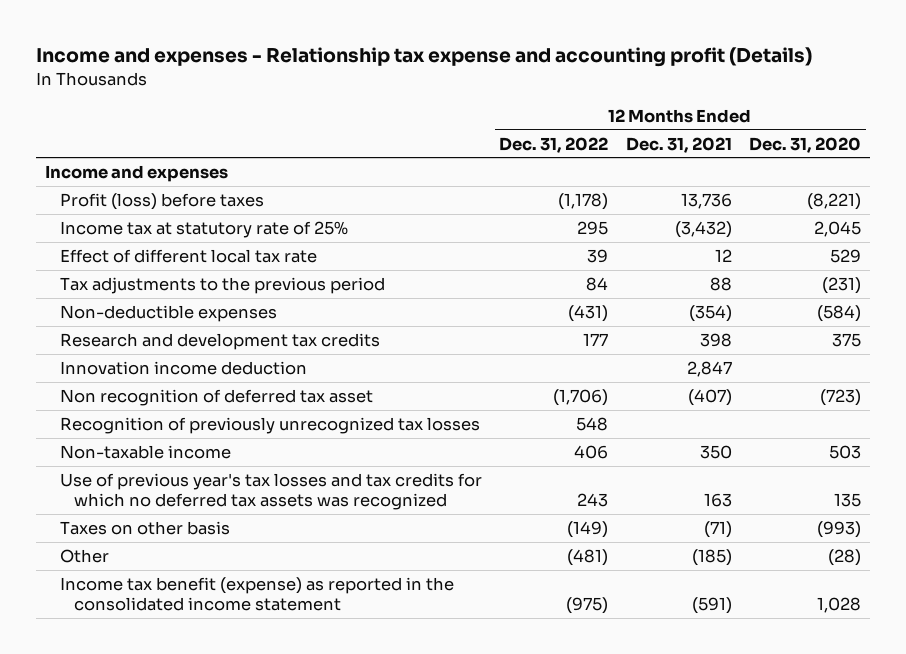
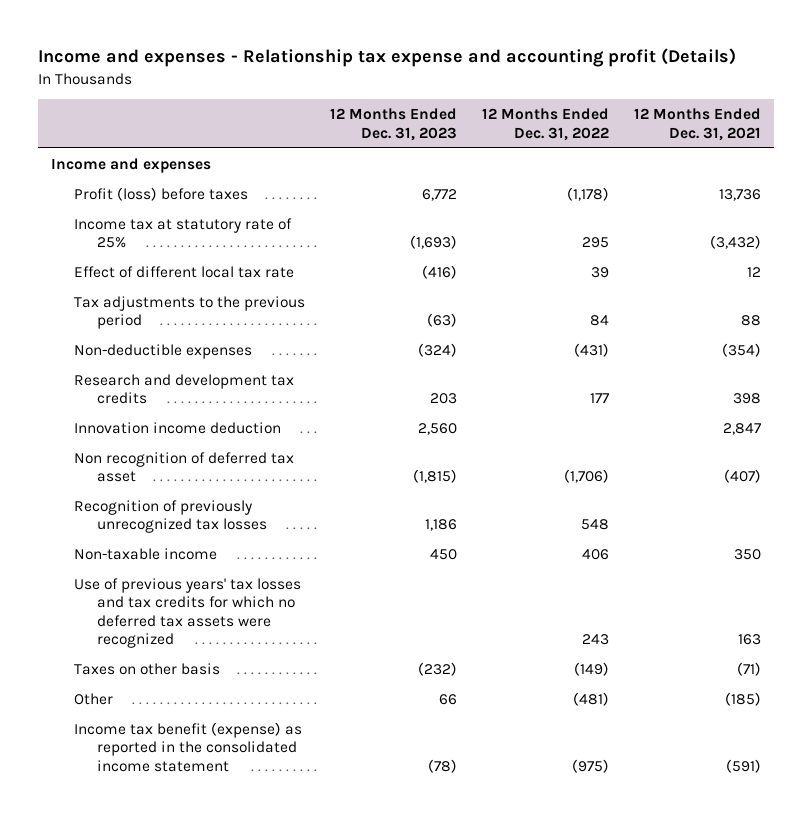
- | 12 Months Ended Dec. 31, 2022 | 12 Months Ended Dec. 31, 2021 | 12 Months Ended Dec. 31, 2020
+ | 12 Months Ended Dec. 31, 2023 | 12 Months Ended Dec. 31, 2022 | 12 Months Ended Dec. 31, 2021
- Use of previous year's tax losses and tax credits for which no deferred tax assets was recognized | 243 | 163 | 135
+ Use of previous years' tax losses and tax credits for which no deferred tax assets were recognized | | 243 | 163

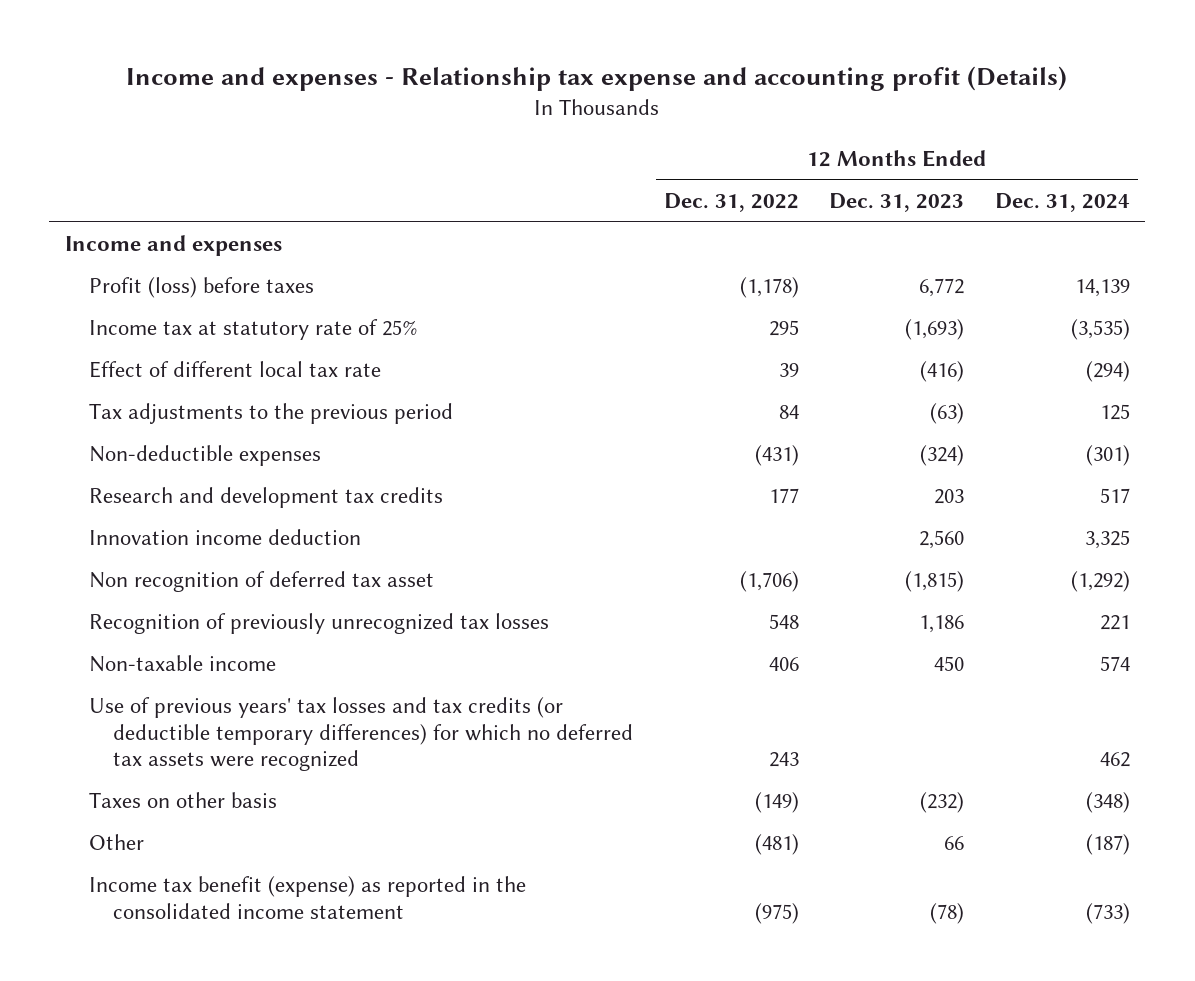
- | 12 Months Ended Dec. 31, 2023 | 12 Months Ended Dec. 31, 2022 | 12 Months Ended Dec. 31, 2021
+ | 12 Months Ended Dec. 31, 2022 | 12 Months Ended Dec. 31, 2023 | 12 Months Ended Dec. 31, 2024
- Use of previous years' tax losses and tax credits for which no deferred tax assets were recognized | | 243 | 163
+ Use of previous years' tax losses and tax credits (or deductible temporary differences) for which no deferred tax assets were recognized | 243 | | 462

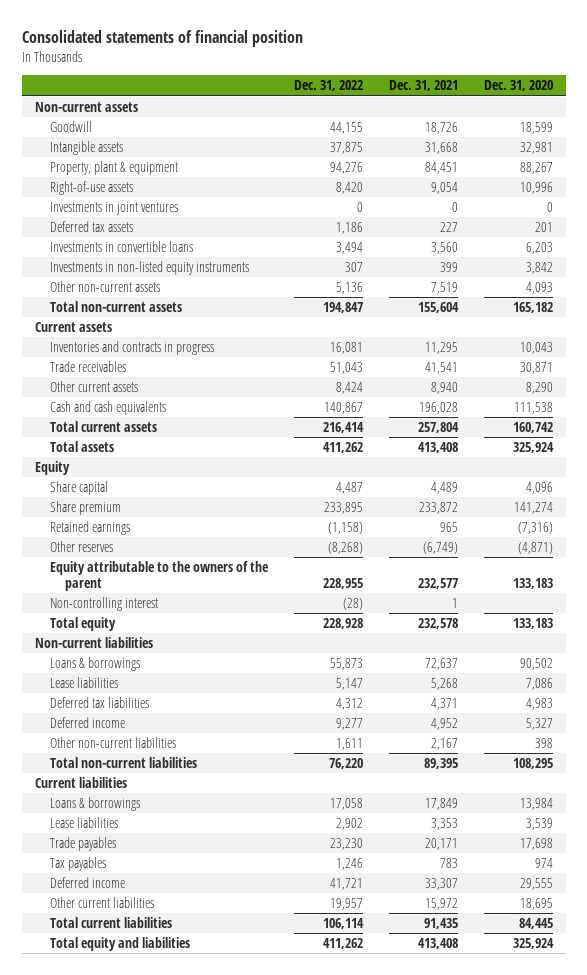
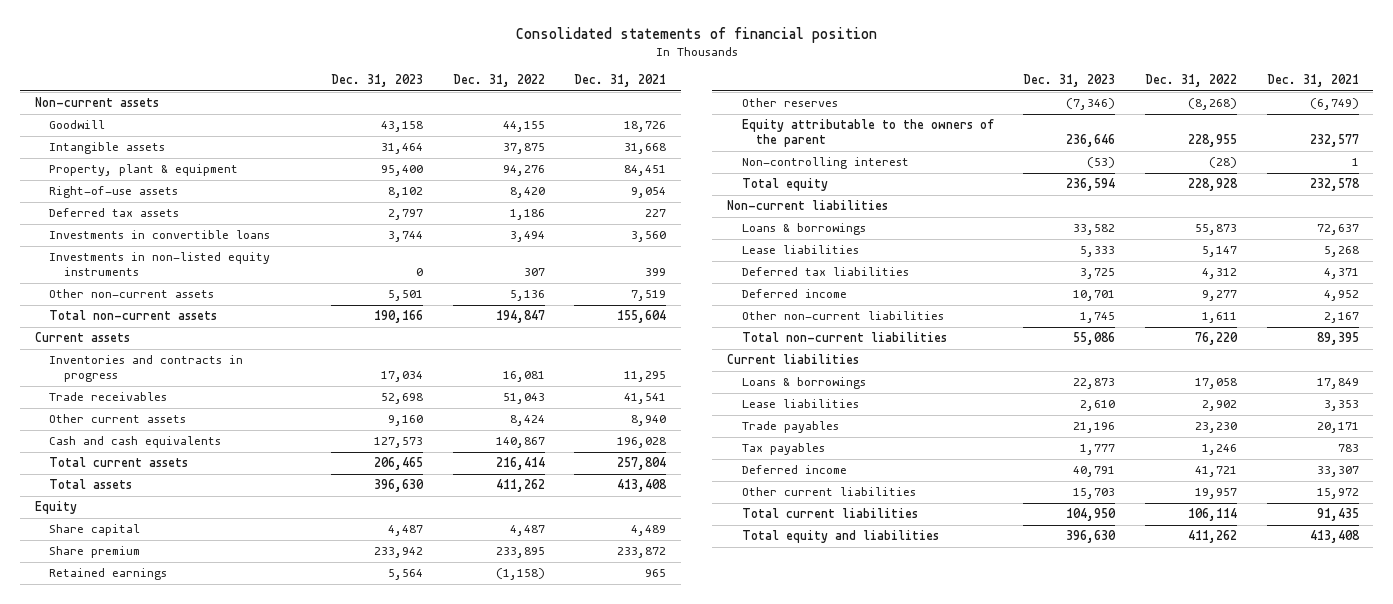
- | Dec. 31, 2022 | Dec. 31, 2021 | Dec. 31, 2020
+ | Dec. 31, 2023 | Dec. 31, 2022 | Dec. 31, 2021
- Investments in joint ventures | 0 | 0 | 0

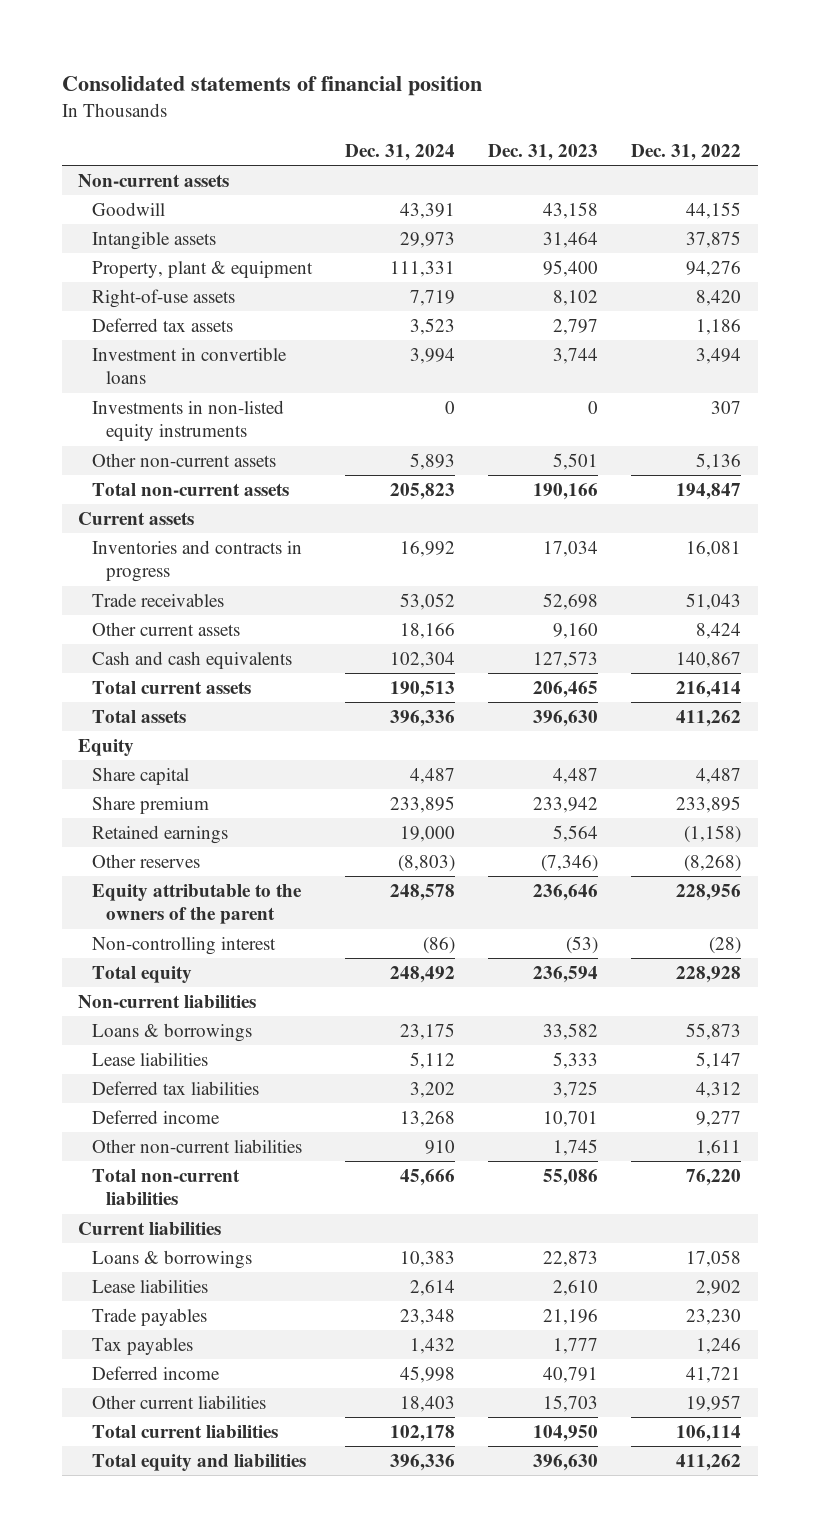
- | Dec. 31, 2023 | Dec. 31, 2022 | Dec. 31, 2021
+ | Dec. 31, 2024 | Dec. 31, 2023 | Dec. 31, 2022
- Investments in convertible loans | 3,744 | 3,494 | 3,560
+ Investment in convertible loans | 3,994 | 3,744 | 3,494
- Equity attributable to the owners of the parent | 236,646 | 228,955 | 232,577
+ Equity attributable to the owners of the parent | 248,578 | 236,646 | 228,956

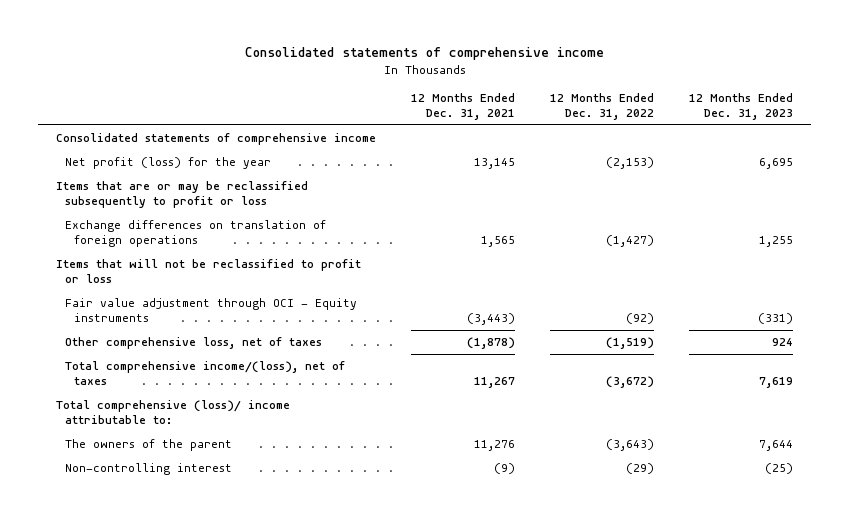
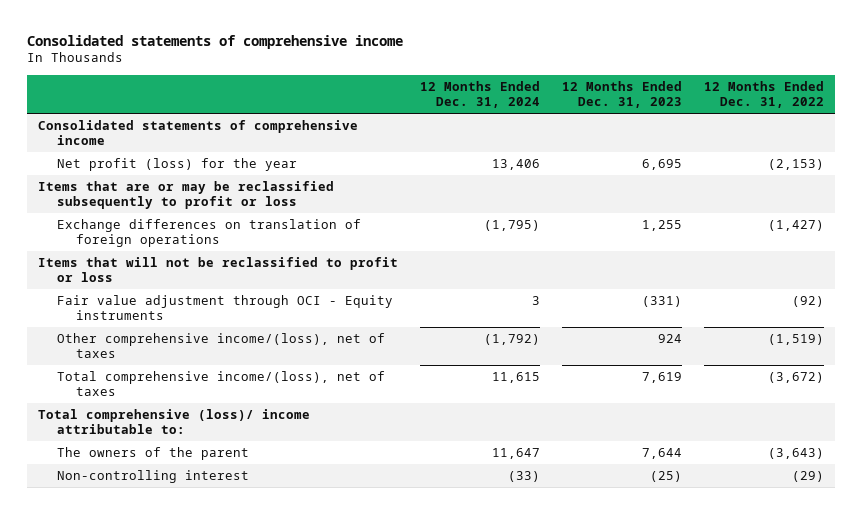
- | 12 Months Ended Dec. 31, 2021 | 12 Months Ended Dec. 31, 2022 | 12 Months Ended Dec. 31, 2023
+ | 12 Months Ended Dec. 31, 2024 | 12 Months Ended Dec. 31, 2023 | 12 Months Ended Dec. 31, 2022
- Other comprehensive loss, net of taxes | (1,878) | (1,519) | 924
+ Other comprehensive income/(loss), net of taxes | (1,792) | 924 | (1,519)

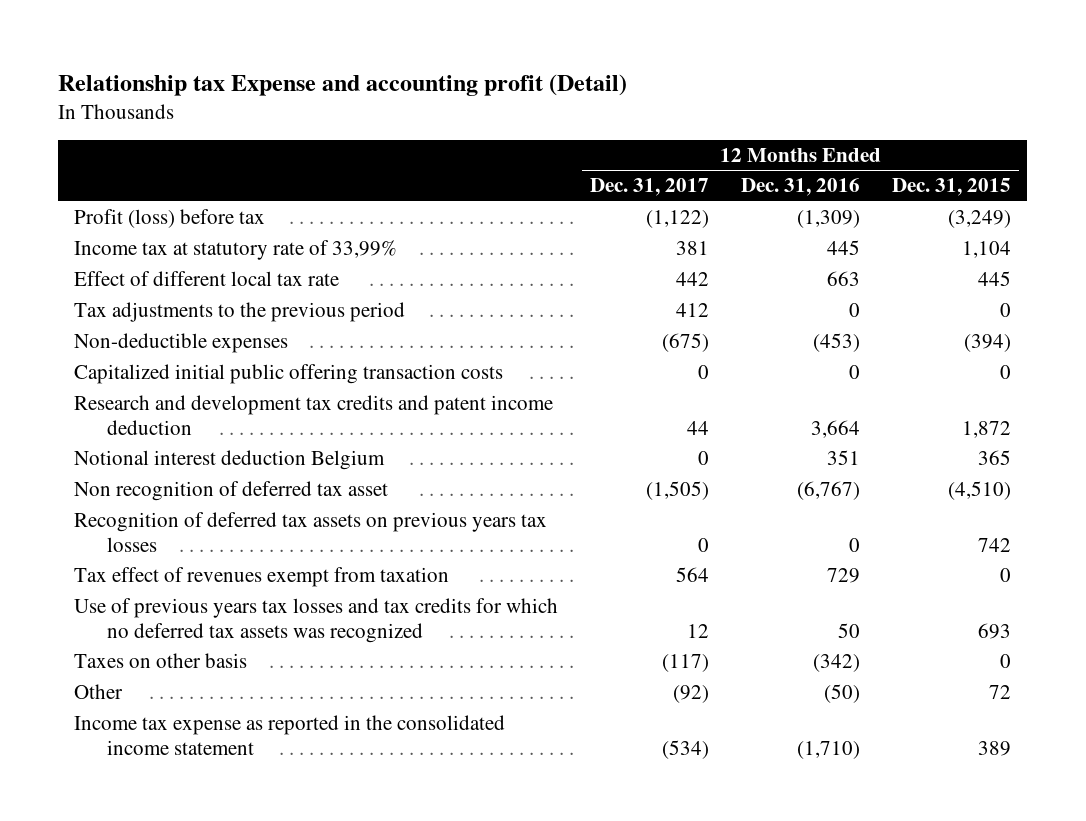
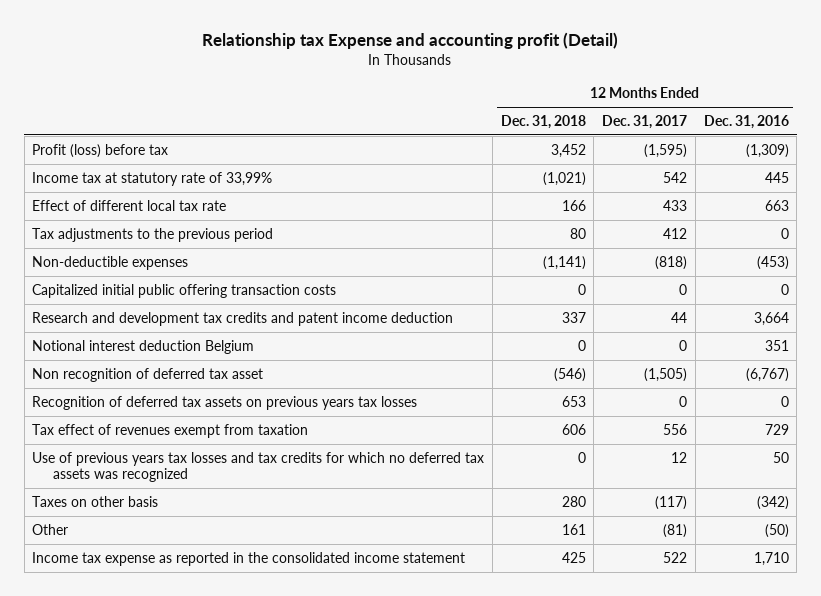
- | 12 Months Ended Dec. 31, 2017 | 12 Months Ended Dec. 31, 2016 | 12 Months Ended Dec. 31, 2015
+ | 12 Months Ended Dec. 31, 2018 | 12 Months Ended Dec. 31, 2017 | 12 Months Ended Dec. 31, 2016
- Profit (loss) before tax | (1,122) | (1,309) | (3,249)
- Income tax at statutory rate of 33,99% | 381 | 445 | 1,104
- Effect of different local tax rate | 442 | 663 | 445
+ Profit (loss) before tax | 3,452 | (1,595) | (1,309)
+ Income tax at statutory rate of 33,99% | (1,021) | 542 | 445
+ Effect of different local tax rate | 166 | 433 | 663
- Non-deductible expenses | (675) | (453) | (394)
+ Non-deductible expenses | (1,141) | (818) | (453)
- Tax effect of revenues exempt from taxation | 564 | 729 | 0
+ Tax effect of revenues exempt from taxation | 606 | 556 | 729
- Other | (92) | (50) | 72
- Income tax expense as reported in the consolidated income statement | (534) | (1,710) | 389
+ Other | 161 | (81) | (50)
+ Income tax expense as reported in the consolidated income statement | 425 | 522 | 1,710

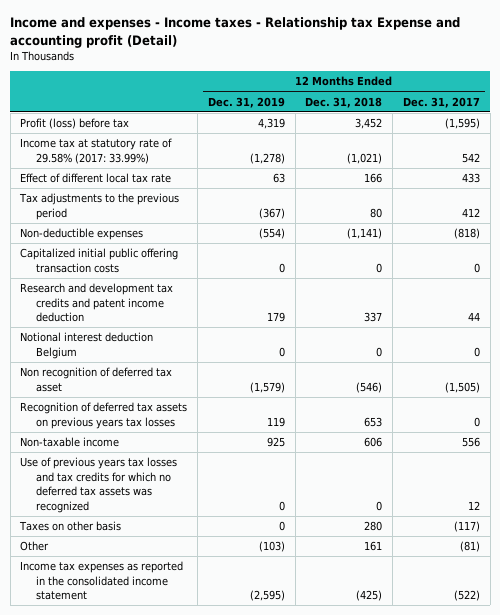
- Relationship tax Expense and accounting profit (Detail)
+ Income and expenses - Income taxes - Relationship tax Expense and accounting profit (Detail)
- | 12 Months Ended Dec. 31, 2018 | 12 Months Ended Dec. 31, 2017 | 12 Months Ended Dec. 31, 2016
+ | 12 Months Ended Dec. 31, 2019 | 12 Months Ended Dec. 31, 2018 | 12 Months Ended Dec. 31, 2017
- Income tax at statutory rate of 33,99% | (1,021) | 542 | 445
+ Income tax at statutory rate of 29.58% (2017: 33.99%) | (1,278) | (1,021) | 542
- Tax effect of revenues exempt from taxation | 606 | 556 | 729
+ Non-taxable income | 925 | 606 | 556
- Income tax expense as reported in the consolidated income statement | 425 | 522 | 1,710
+ Income tax expenses as reported in the consolidated income statement | (2,595) | (425) | (522)

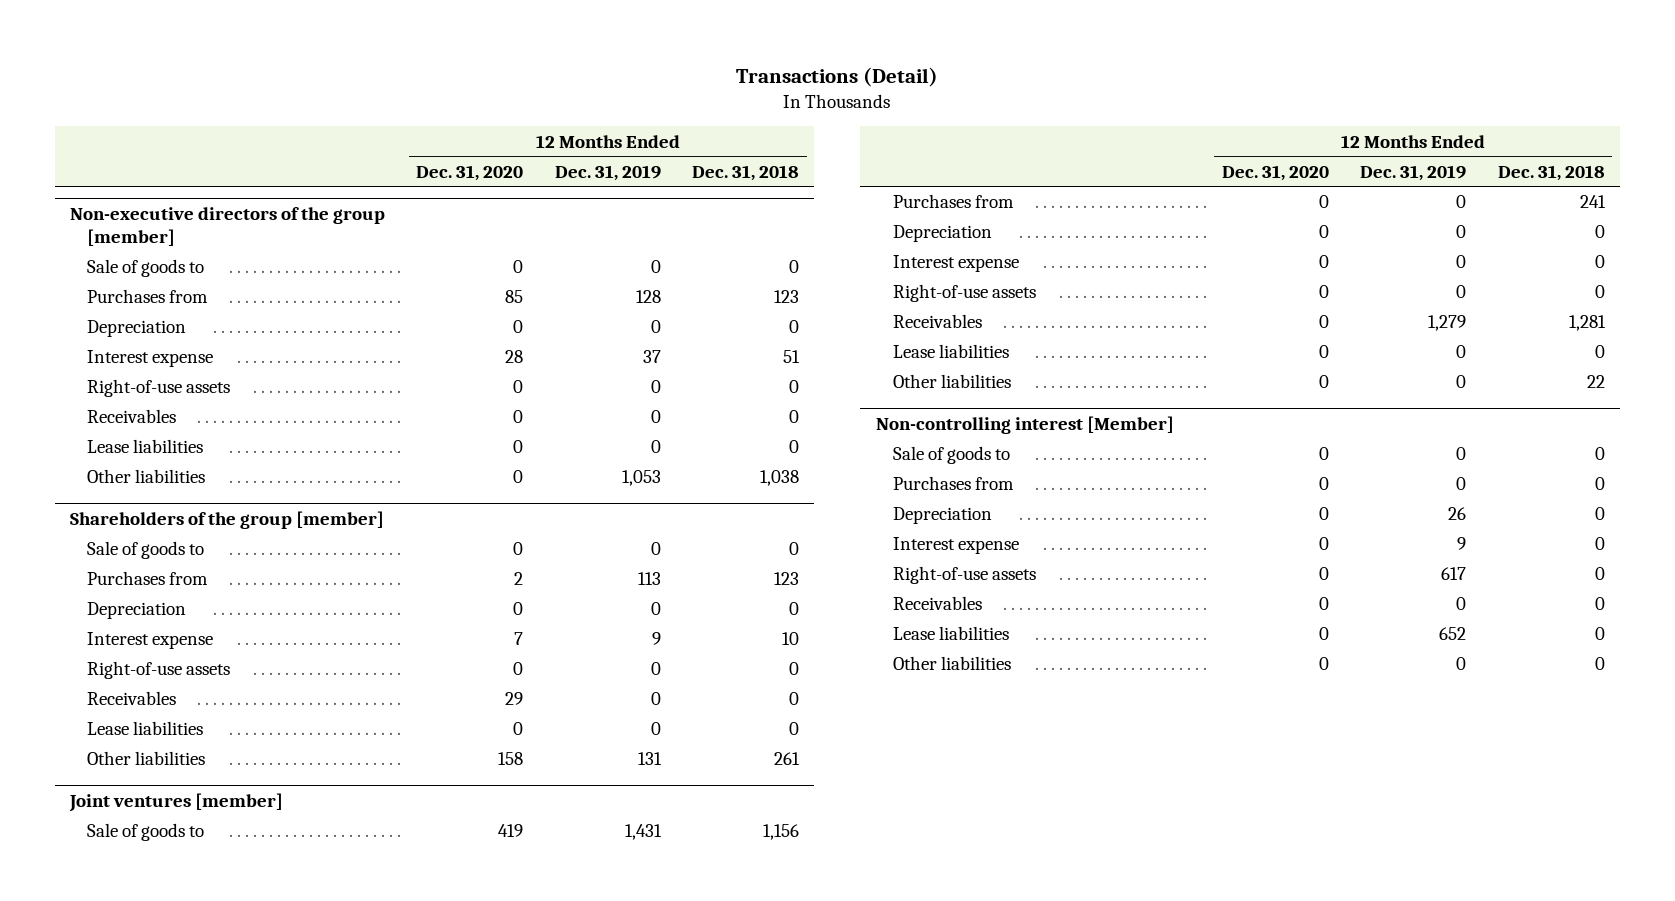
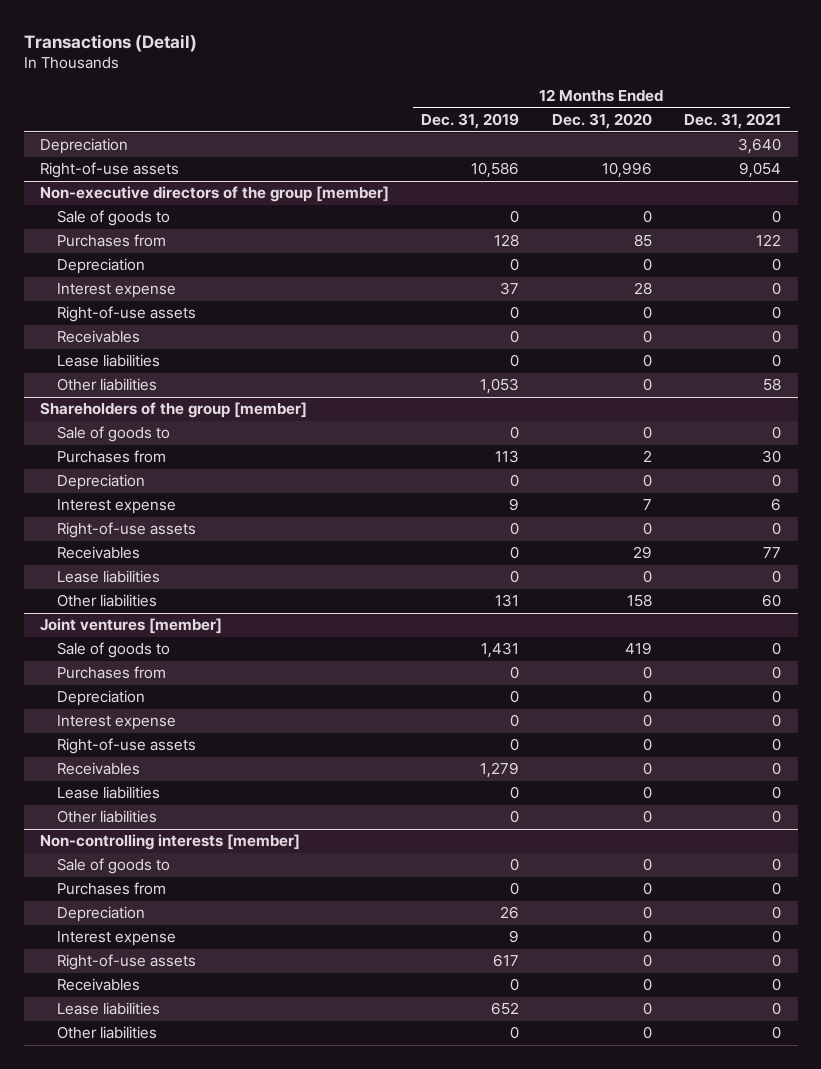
- | 12 Months Ended Dec. 31, 2020 | 12 Months Ended Dec. 31, 2019 | 12 Months Ended Dec. 31, 2018
+ | 12 Months Ended Dec. 31, 2019 | 12 Months Ended Dec. 31, 2020 | 12 Months Ended Dec. 31, 2021
+ Depreciation | | | 3,640
+ Right-of-use assets | 10,586 | 10,996 | 9,054
- Non-controlling interest [Member]
+ Non-controlling interests [member]

